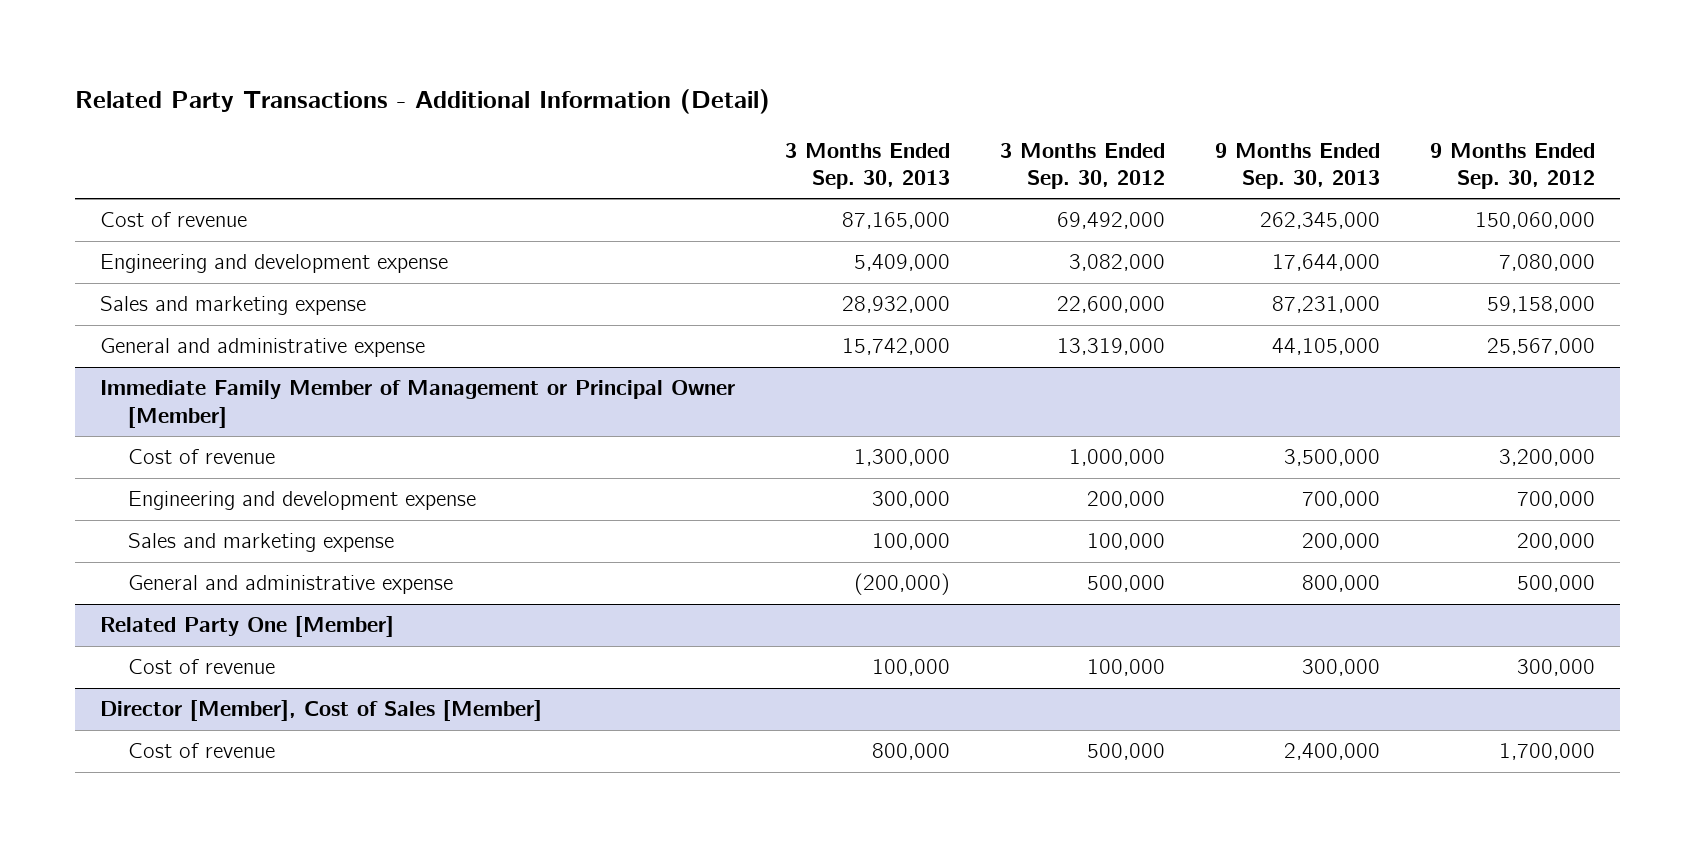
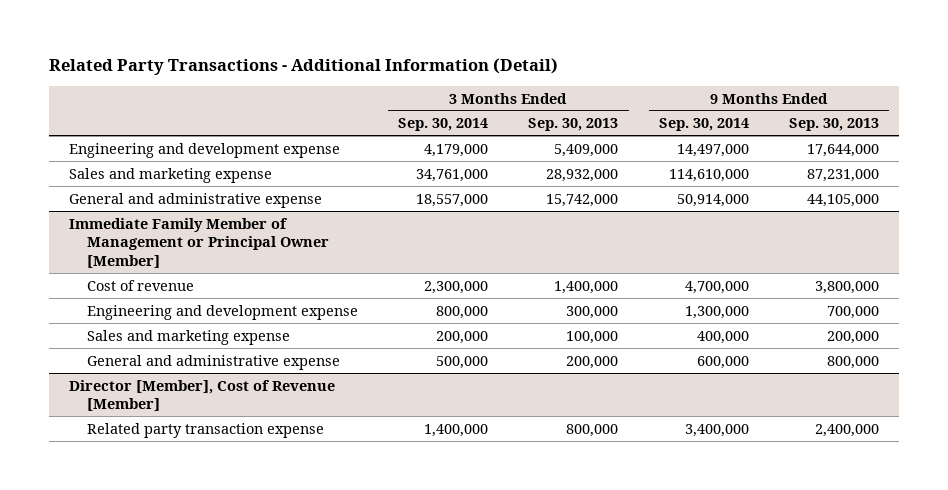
- | 3 Months Ended Sep. 30, 2013 | 3 Months Ended Sep. 30, 2012 | 9 Months Ended Sep. 30, 2013 | 9 Months Ended Sep. 30, 2012
+ | 3 Months Ended Sep. 30, 2014 | 3 Months Ended Sep. 30, 2013 | 9 Months Ended Sep. 30, 2014 | 9 Months Ended Sep. 30, 2013
- Cost of revenue | 87,165,000 | 69,492,000 | 262,345,000 | 150,060,000
@ Immediate Family Member of Management or Principal Owner [Member]
- Cost of revenue | 1,300,000 | 1,000,000 | 3,500,000 | 3,200,000
+ Cost of revenue | 2,300,000 | 1,400,000 | 4,700,000 | 3,800,000
- General and administrative expense | (200,000) | 500,000 | 800,000 | 500,000
- Related Party One [Member]
- Cost of revenue | 100,000 | 100,000 | 300,000 | 300,000
- Director [Member], Cost of Sales [Member]
- Cost of revenue | 800,000 | 500,000 | 2,400,000 | 1,700,000
@ Immediate Family Member of Management or Principal Owner [Member]
+ General and administrative expense | 500,000 | 200,000 | 600,000 | 800,000
+ Director [Member], Cost of Revenue [Member]
+ Related party transaction expense | 1,400,000 | 800,000 | 3,400,000 | 2,400,000

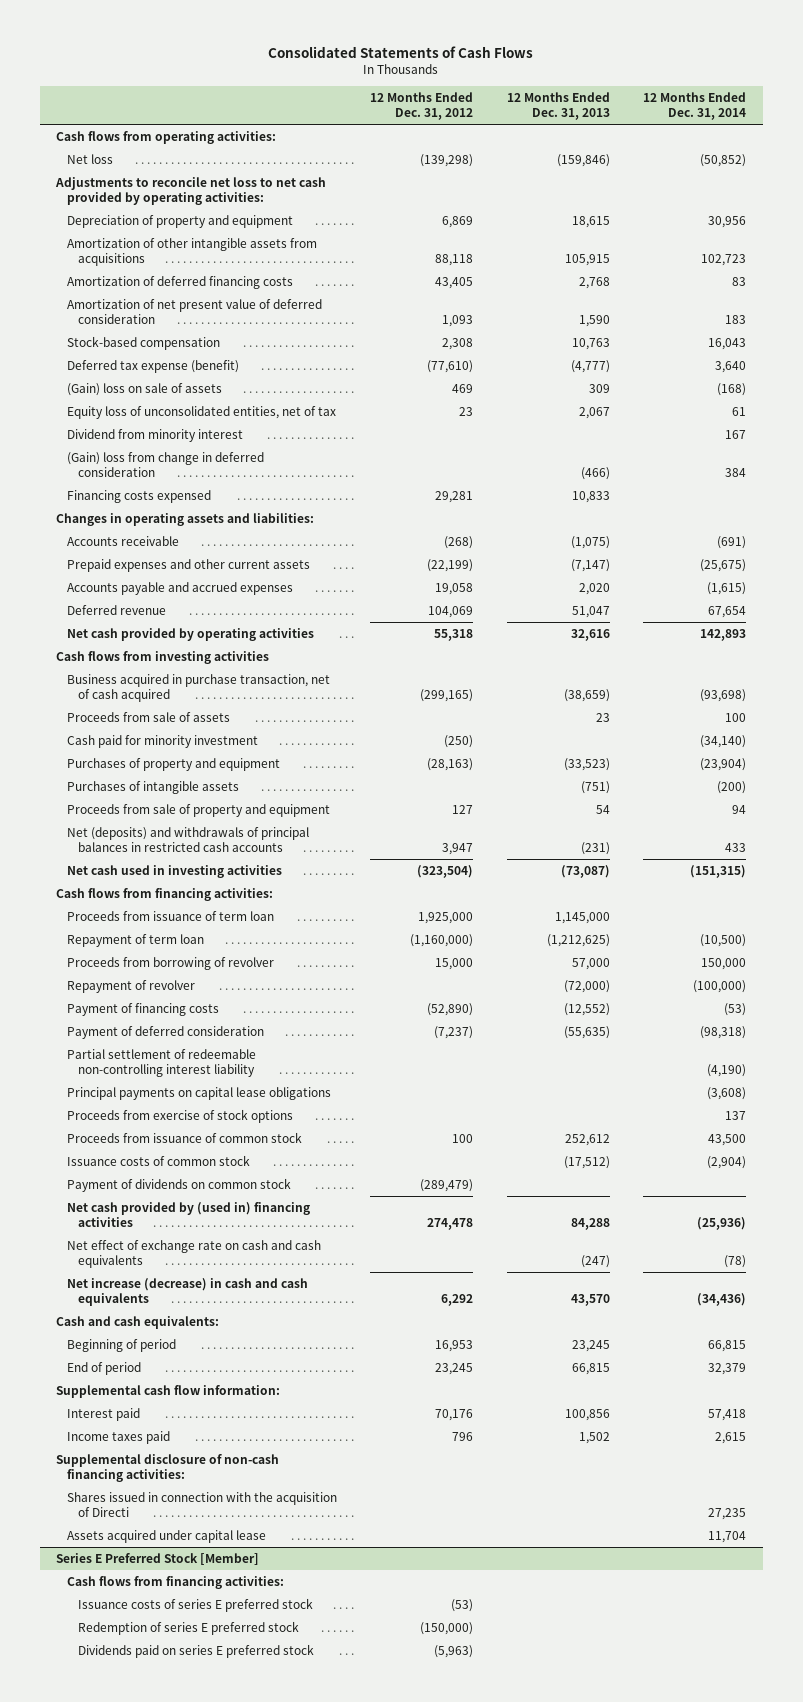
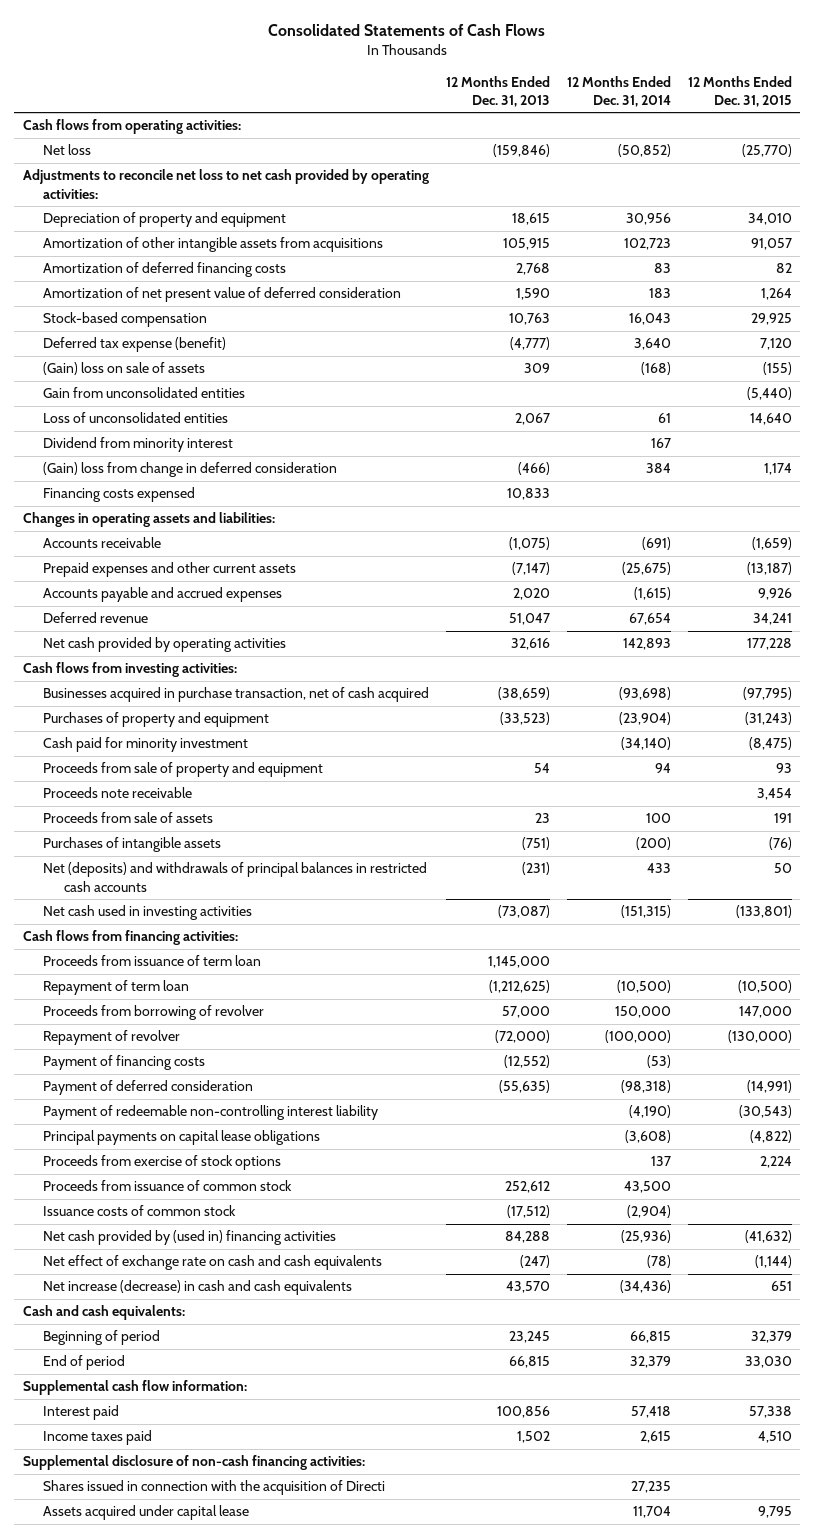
- | 12 Months Ended Dec. 31, 2012 | 12 Months Ended Dec. 31, 2013 | 12 Months Ended Dec. 31, 2014
+ | 12 Months Ended Dec. 31, 2013 | 12 Months Ended Dec. 31, 2014 | 12 Months Ended Dec. 31, 2015
- Equity loss of unconsolidated entities, net of tax | 23 | 2,067 | 61
+ Gain from unconsolidated entities | | | (5,440)
+ Loss of unconsolidated entities | 2,067 | 61 | 14,640
- Cash flows from investing activities
- Business acquired in purchase transaction, net of cash acquired | (299,165) | (38,659) | (93,698)
+ Cash flows from investing activities:
+ Businesses acquired in purchase transaction, net of cash acquired | (38,659) | (93,698) | (97,795)
moved down: Cash paid for minority investment | | (34,140) | (8,475)
+ Proceeds note receivable | | | 3,454
moved down: Proceeds from sale of assets | 23 | 100 | 191
moved down: Purchases of intangible assets | (751) | (200) | (76)
- Partial settlement of redeemable non-controlling interest liability | | | (4,190)
+ Payment of redeemable non-controlling interest liability | | (4,190) | (30,543)
- Payment of dividends on common stock | (289,479) | |
- Series E Preferred Stock [Member]
- Cash flows from financing activities:
- Issuance costs of series E preferred stock | (53) | |
- Redemption of series E preferred stock | (150,000) | |
- Dividends paid on series E preferred stock | (5,963) | |

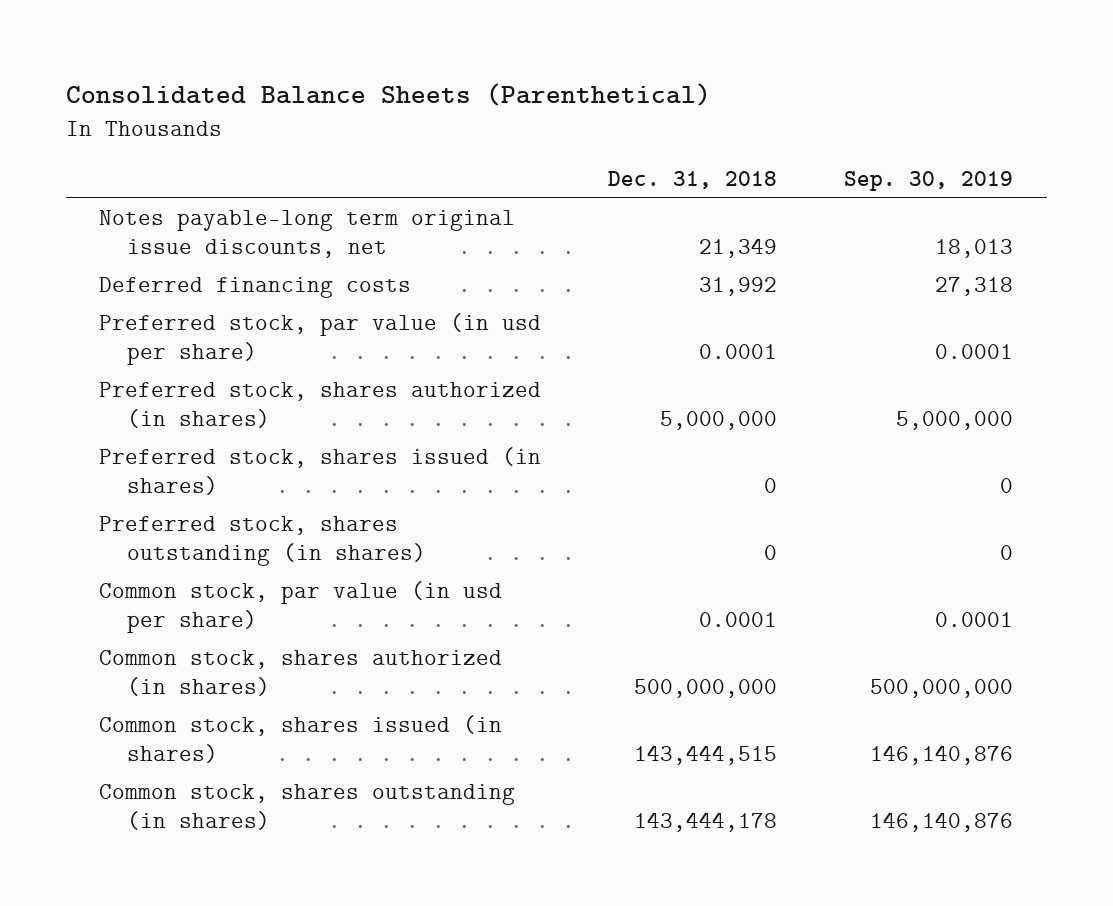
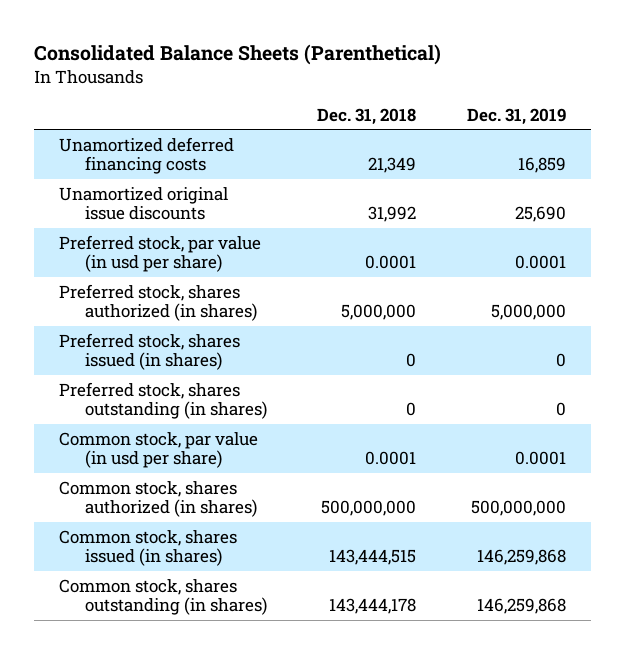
- | Dec. 31, 2018 | Sep. 30, 2019
+ | Dec. 31, 2018 | Dec. 31, 2019
- Notes payable-long term original issue discounts, net | 21,349 | 18,013
- Deferred financing costs | 31,992 | 27,318
+ Unamortized deferred financing costs | 21,349 | 16,859
+ Unamortized original issue discounts | 31,992 | 25,690

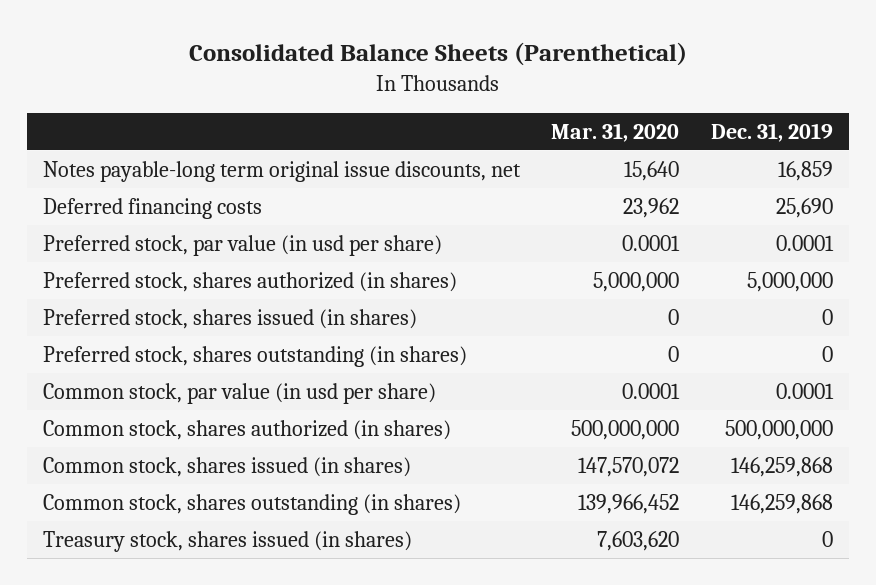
- | Dec. 31, 2018 | Dec. 31, 2019
+ | Mar. 31, 2020 | Dec. 31, 2019
- Unamortized deferred financing costs | 21,349 | 16,859
- Unamortized original issue discounts | 31,992 | 25,690
+ Notes payable-long term original issue discounts, net | 15,640 | 16,859
+ Deferred financing costs | 23,962 | 25,690
+ Treasury stock, shares issued (in shares) | 7,603,620 | 0

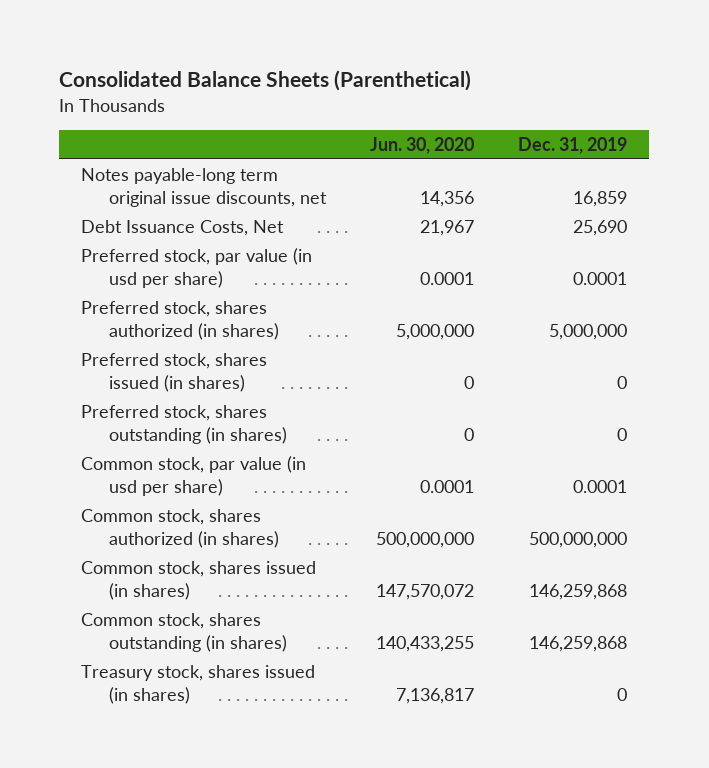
- | Mar. 31, 2020 | Dec. 31, 2019
+ | Jun. 30, 2020 | Dec. 31, 2019
- Deferred financing costs | 23,962 | 25,690
+ Debt Issuance Costs, Net | 21,967 | 25,690

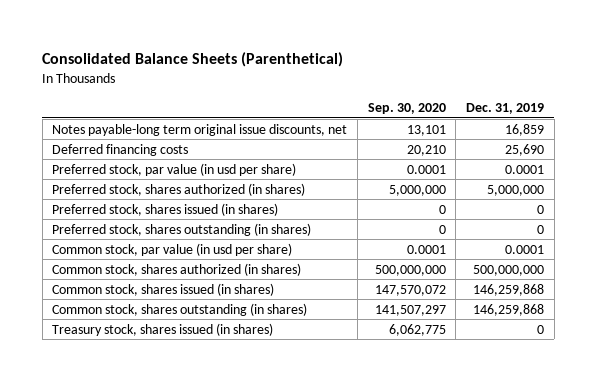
- | Jun. 30, 2020 | Dec. 31, 2019
+ | Sep. 30, 2020 | Dec. 31, 2019
- Debt Issuance Costs, Net | 21,967 | 25,690
+ Deferred financing costs | 20,210 | 25,690

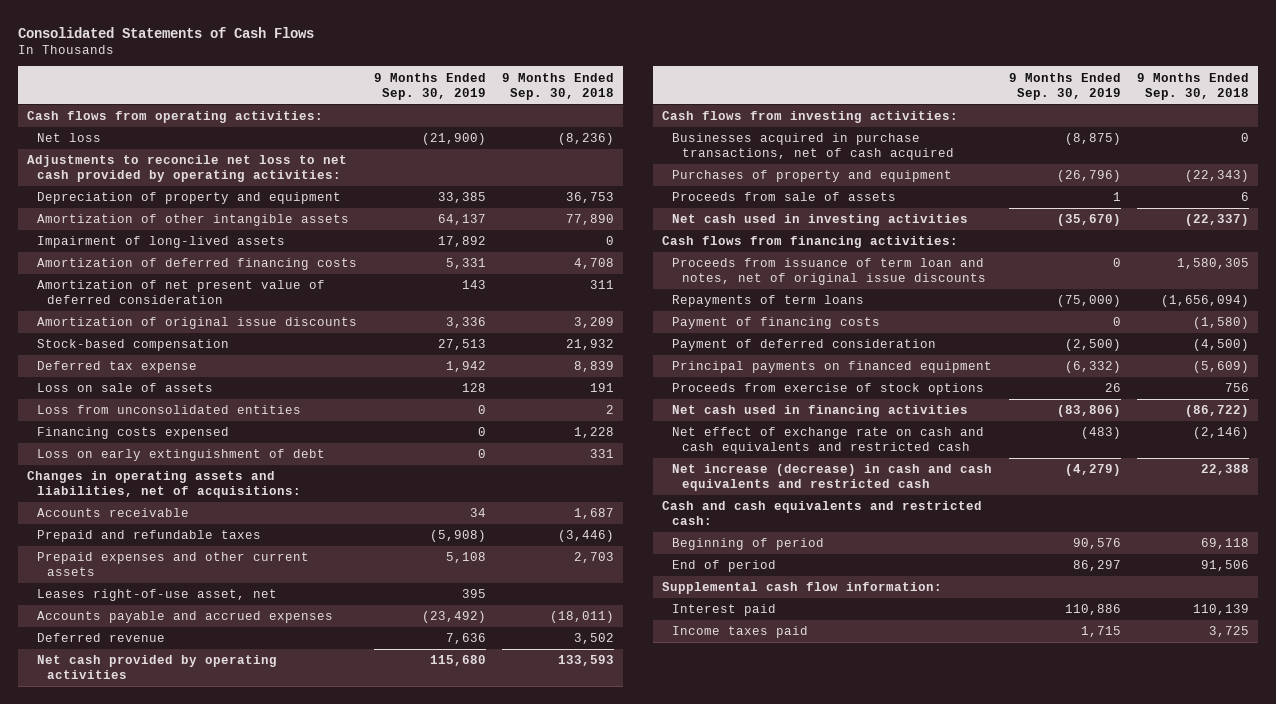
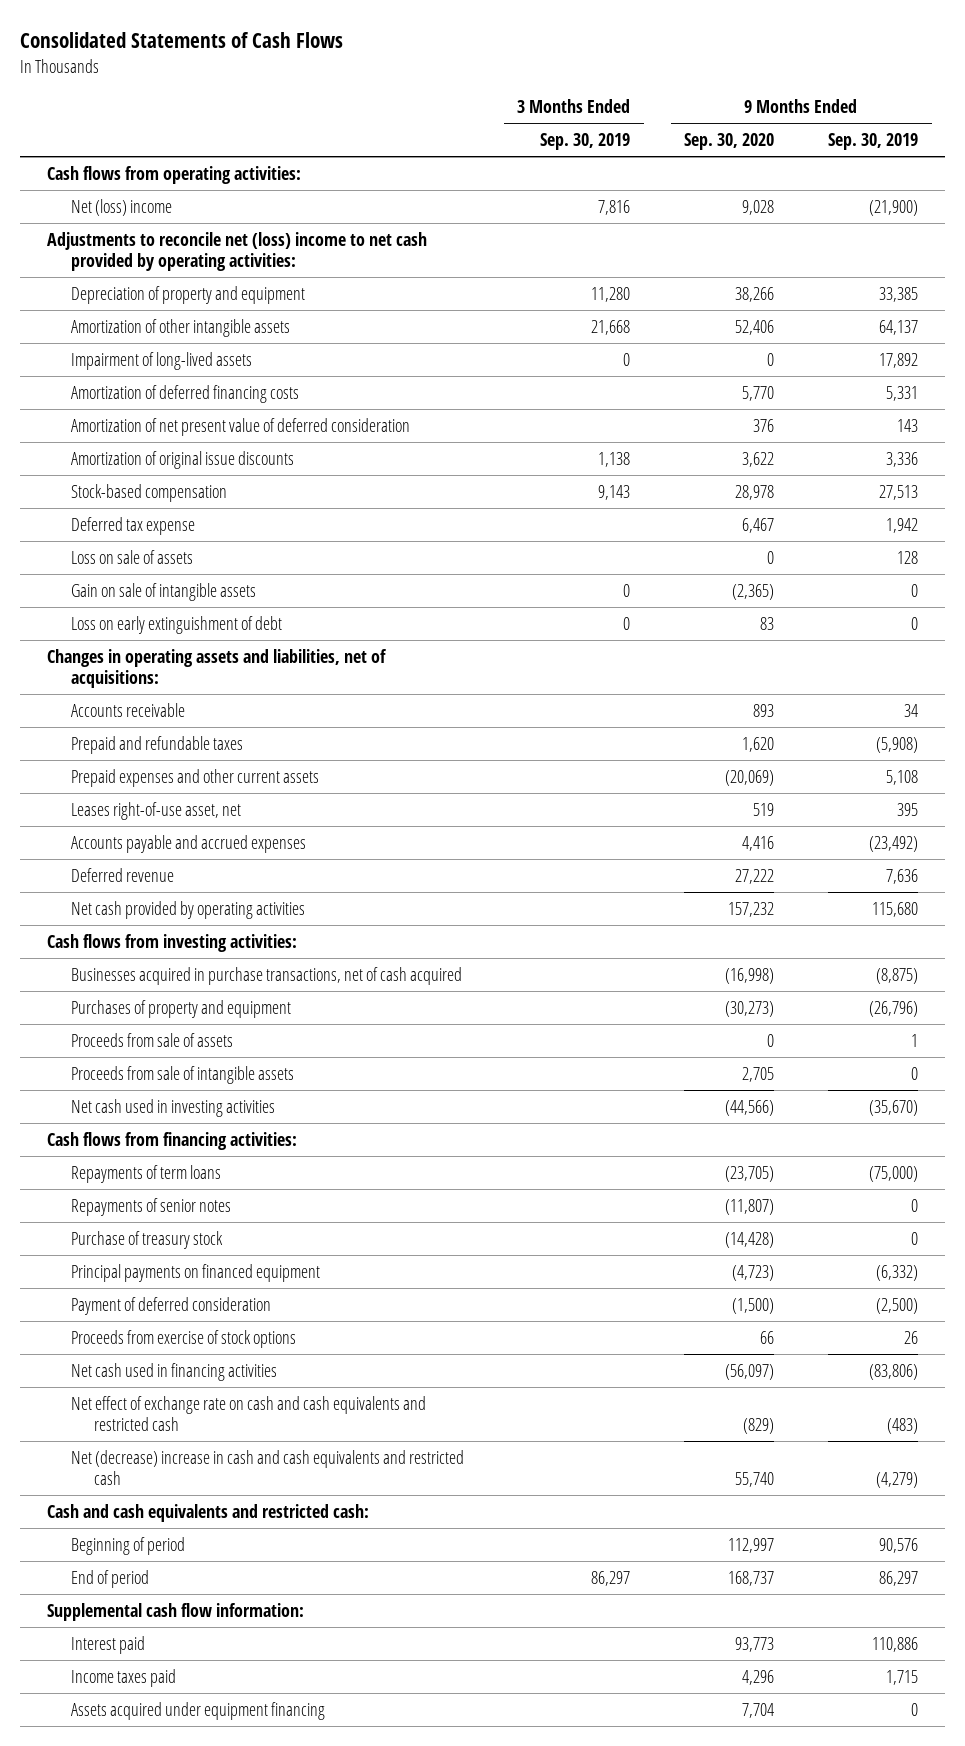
- | 9 Months Ended Sep. 30, 2019 | 9 Months Ended Sep. 30, 2018
+ | 3 Months Ended Sep. 30, 2019 | 9 Months Ended Sep. 30, 2020 | 9 Months Ended Sep. 30, 2019
- Net loss | (21,900) | (8,236)
- Adjustments to reconcile net loss to net cash provided by operating activities:
+ Net (loss) income | 7,816 | 9,028 | (21,900)
+ Adjustments to reconcile net (loss) income to net cash provided by operating activities:
- Loss from unconsolidated entities | 0 | 2
- Financing costs expensed | 0 | 1,228
+ Gain on sale of intangible assets | 0 | (2,365) | 0
+ Proceeds from sale of intangible assets | | 2,705 | 0
- Proceeds from issuance of term loan and notes, net of original issue discounts | 0 | 1,580,305
- Payment of financing costs | 0 | (1,580)
+ Repayments of senior notes | | (11,807) | 0
+ Purchase of treasury stock | | (14,428) | 0
moved down: Payment of deferred consideration | | (1,500) | (2,500)
- Net increase (decrease) in cash and cash equivalents and restricted cash | (4,279) | 22,388
+ Net (decrease) increase in cash and cash equivalents and restricted cash | | 55,740 | (4,279)
+ Assets acquired under equipment financing | | 7,704 | 0

